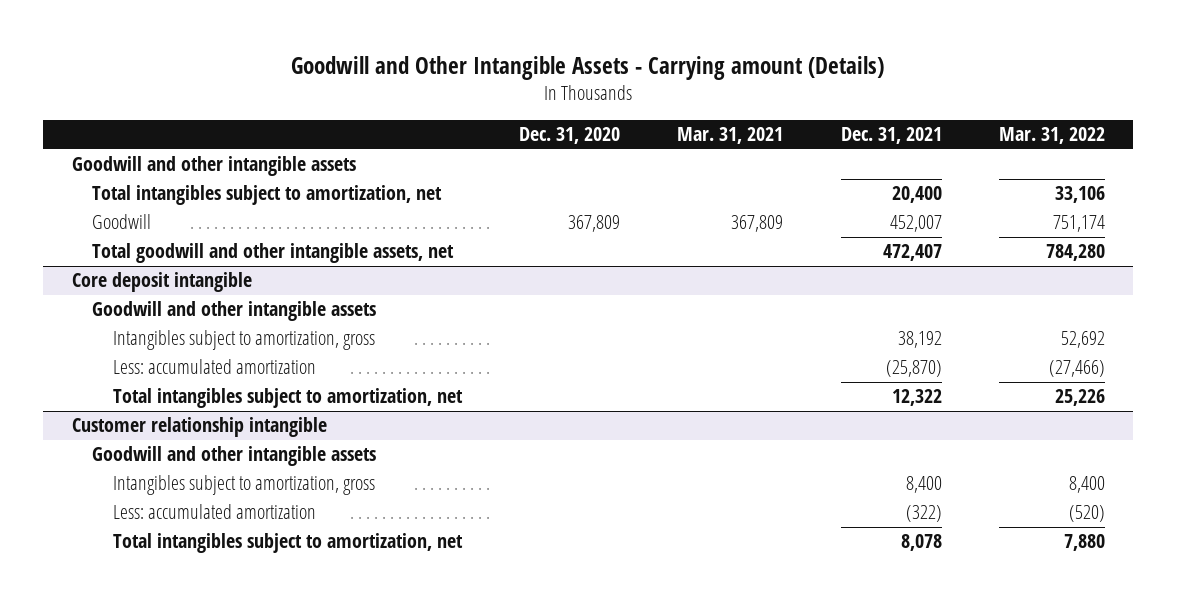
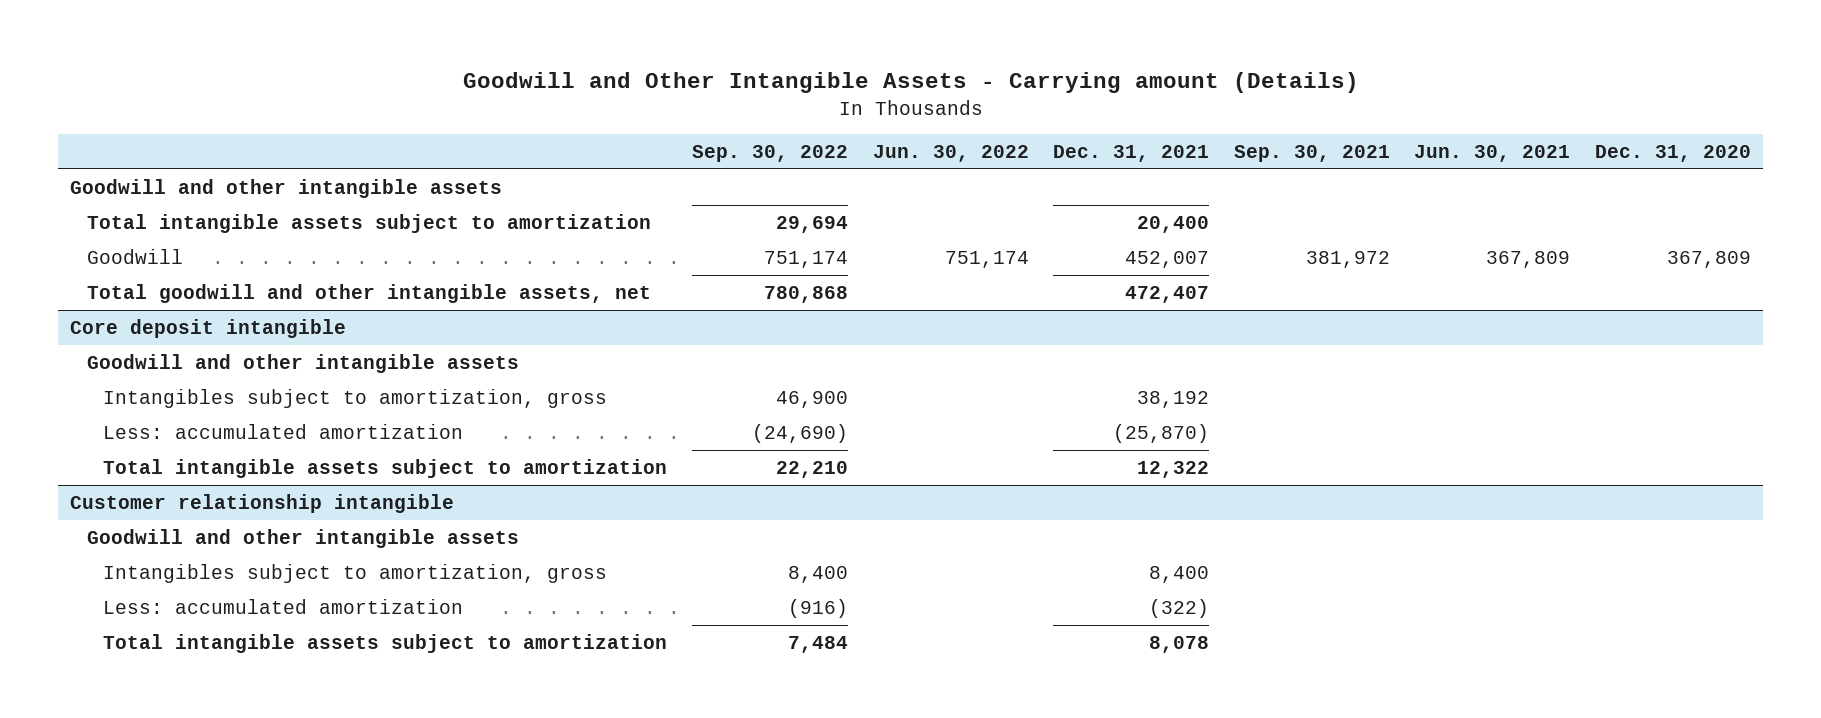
- | Dec. 31, 2020 | Mar. 31, 2021 | Dec. 31, 2021 | Mar. 31, 2022
+ | Sep. 30, 2022 | Jun. 30, 2022 | Dec. 31, 2021 | Sep. 30, 2021 | Jun. 30, 2021 | Dec. 31, 2020
- Total intangibles subject to amortization, net | | | 20,400 | 33,106
+ Total intangible assets subject to amortization | 29,694 | | 20,400 | | |
@ Core deposit intangible
- Total intangibles subject to amortization, net | | | 12,322 | 25,226
+ Total intangible assets subject to amortization | 22,210 | | 12,322 | | |
@ Customer relationship intangible
- Total intangibles subject to amortization, net | | | 8,078 | 7,880
+ Total intangible assets subject to amortization | 7,484 | | 8,078 | | |

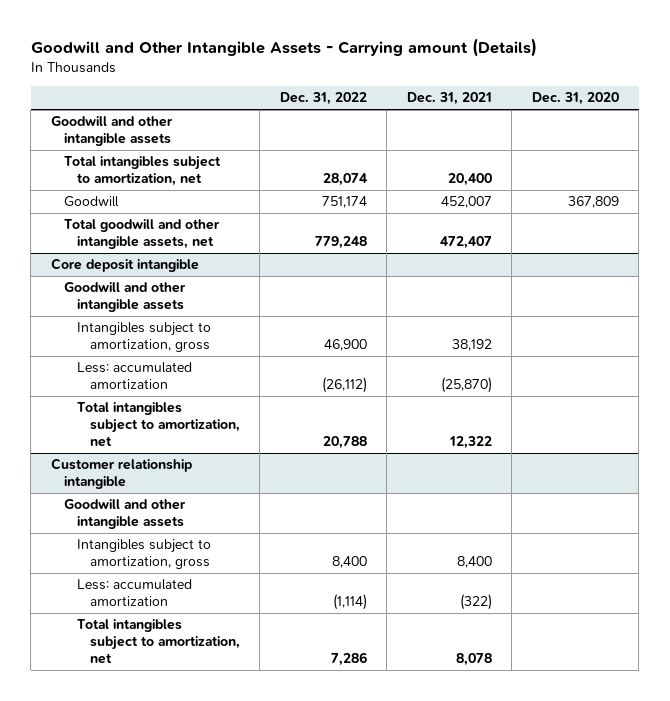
- | Sep. 30, 2022 | Jun. 30, 2022 | Dec. 31, 2021 | Sep. 30, 2021 | Jun. 30, 2021 | Dec. 31, 2020
+ | Dec. 31, 2022 | Dec. 31, 2021 | Dec. 31, 2020
- Total intangible assets subject to amortization | 29,694 | | 20,400 | | |
+ Total intangibles subject to amortization, net | 28,074 | 20,400 |
@ Core deposit intangible
- Total intangible assets subject to amortization | 22,210 | | 12,322 | | |
+ Total intangibles subject to amortization, net | 20,788 | 12,322 |
@ Customer relationship intangible
- Total intangible assets subject to amortization | 7,484 | | 8,078 | | |
+ Total intangibles subject to amortization, net | 7,286 | 8,078 |

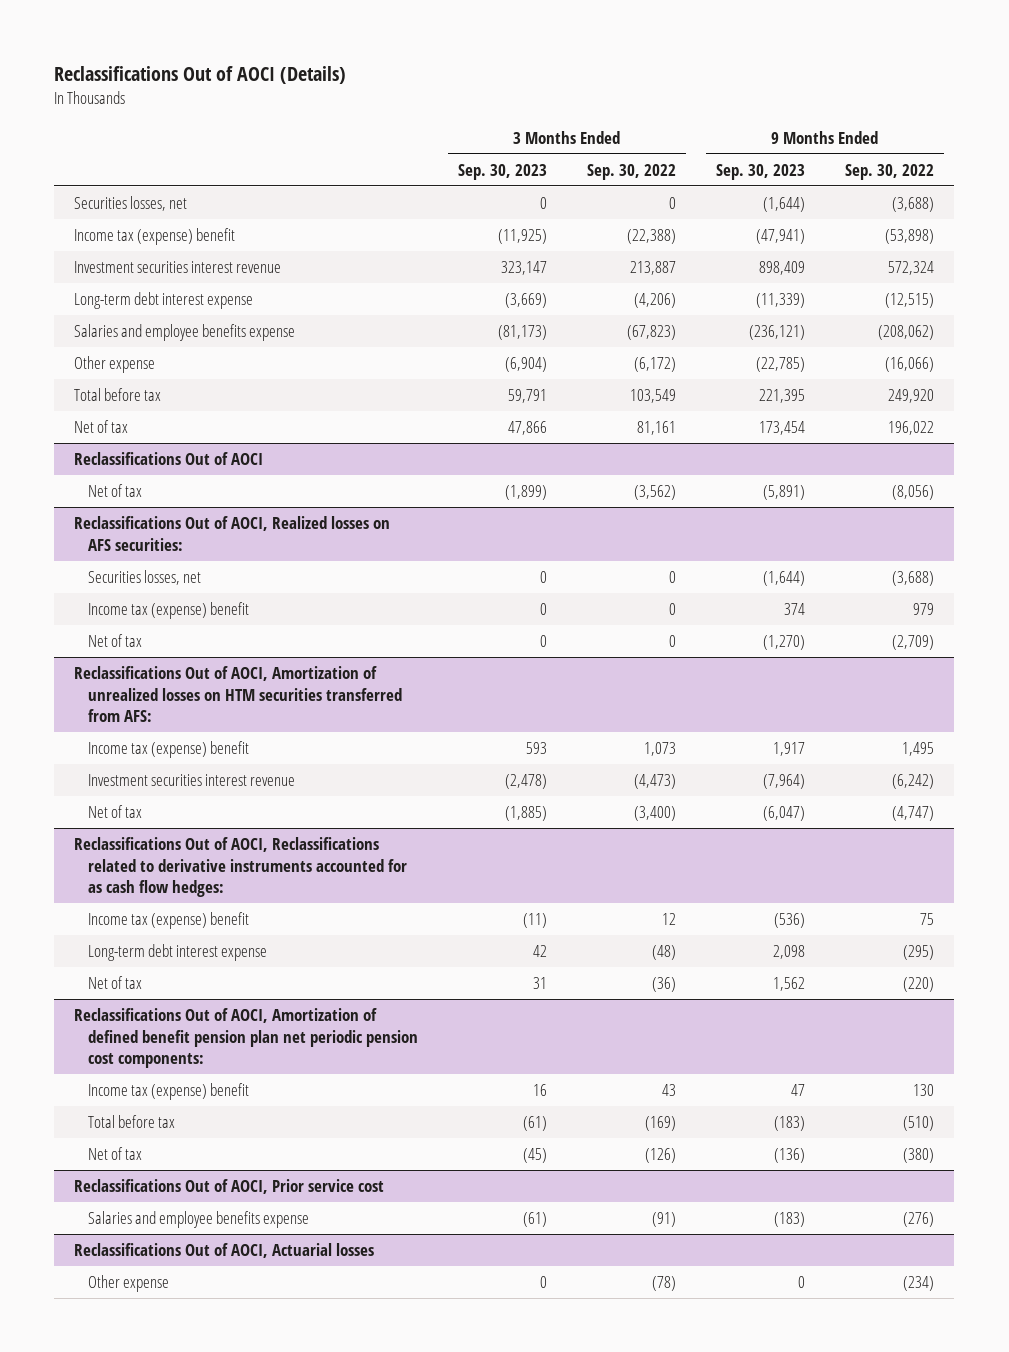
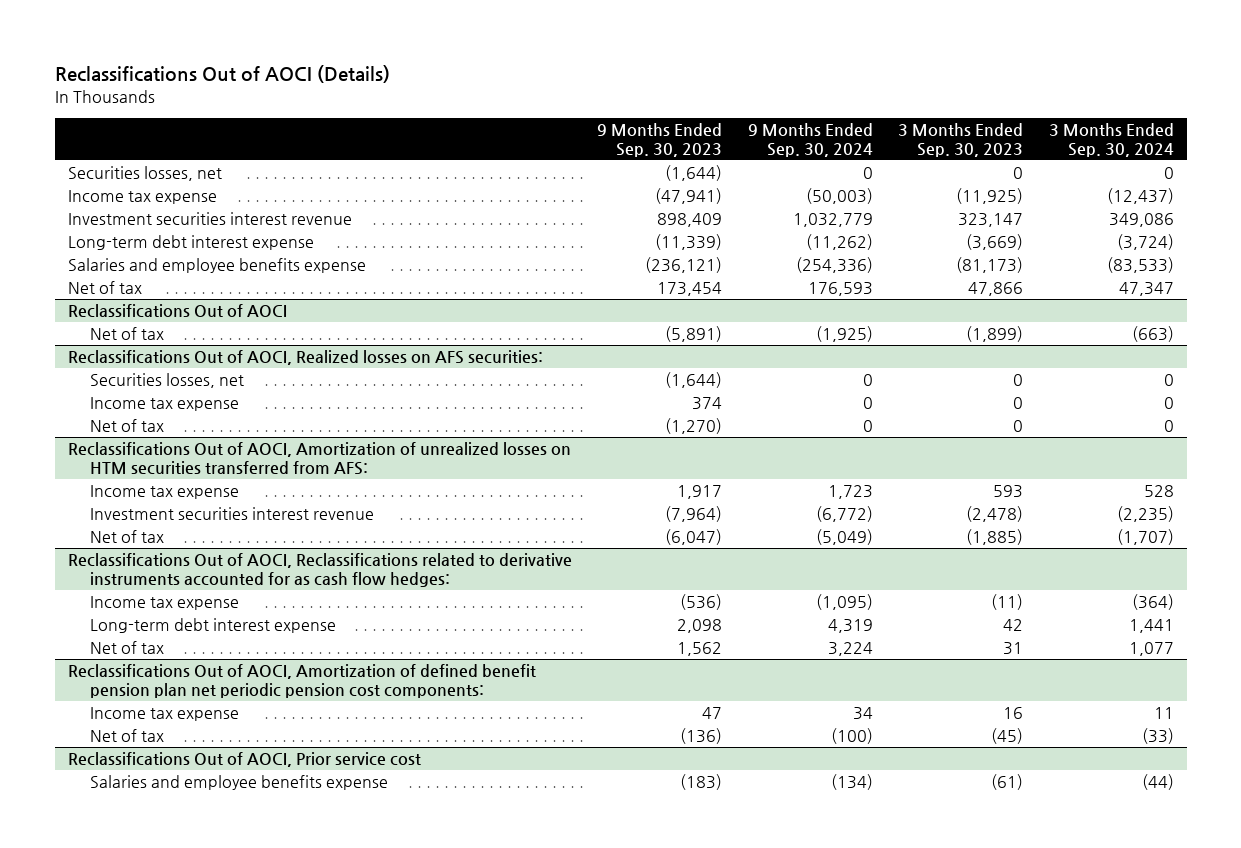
- | 3 Months Ended Sep. 30, 2023 | 3 Months Ended Sep. 30, 2022 | 9 Months Ended Sep. 30, 2023 | 9 Months Ended Sep. 30, 2022
+ | 9 Months Ended Sep. 30, 2023 | 9 Months Ended Sep. 30, 2024 | 3 Months Ended Sep. 30, 2023 | 3 Months Ended Sep. 30, 2024
- Income tax (expense) benefit | (11,925) | (22,388) | (47,941) | (53,898)
+ Income tax expense | (47,941) | (50,003) | (11,925) | (12,437)
- Other expense | (6,904) | (6,172) | (22,785) | (16,066)
- Total before tax | 59,791 | 103,549 | 221,395 | 249,920
@ Reclassifications Out of AOCI, Realized losses on AFS securities:
- Income tax (expense) benefit | 0 | 0 | 374 | 979
+ Income tax expense | 374 | 0 | 0 | 0
@ Reclassifications Out of AOCI, Amortization of unrealized losses on HTM securities transferred from AFS:
- Income tax (expense) benefit | 593 | 1,073 | 1,917 | 1,495
+ Income tax expense | 1,917 | 1,723 | 593 | 528
@ Reclassifications Out of AOCI, Reclassifications related to derivative instruments accounted for as cash flow hedges:
- Income tax (expense) benefit | (11) | 12 | (536) | 75
+ Income tax expense | (536) | (1,095) | (11) | (364)
@ Reclassifications Out of AOCI, Amortization of defined benefit pension plan net periodic pension cost components:
- Income tax (expense) benefit | 16 | 43 | 47 | 130
- Total before tax | (61) | (169) | (183) | (510)
+ Income tax expense | 47 | 34 | 16 | 11
- Reclassifications Out of AOCI, Actuarial losses
- Other expense | 0 | (78) | 0 | (234)

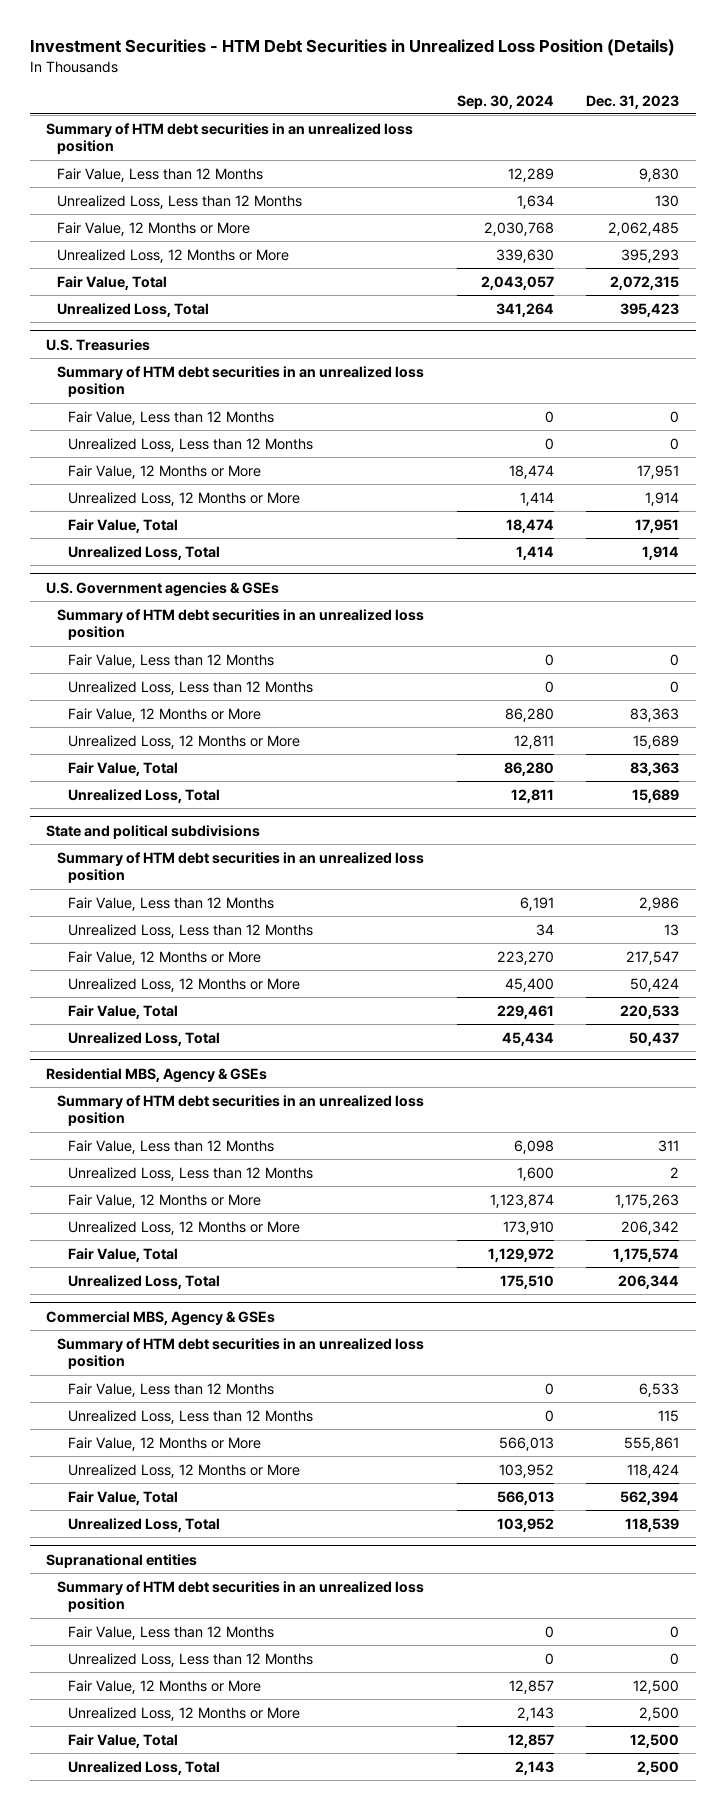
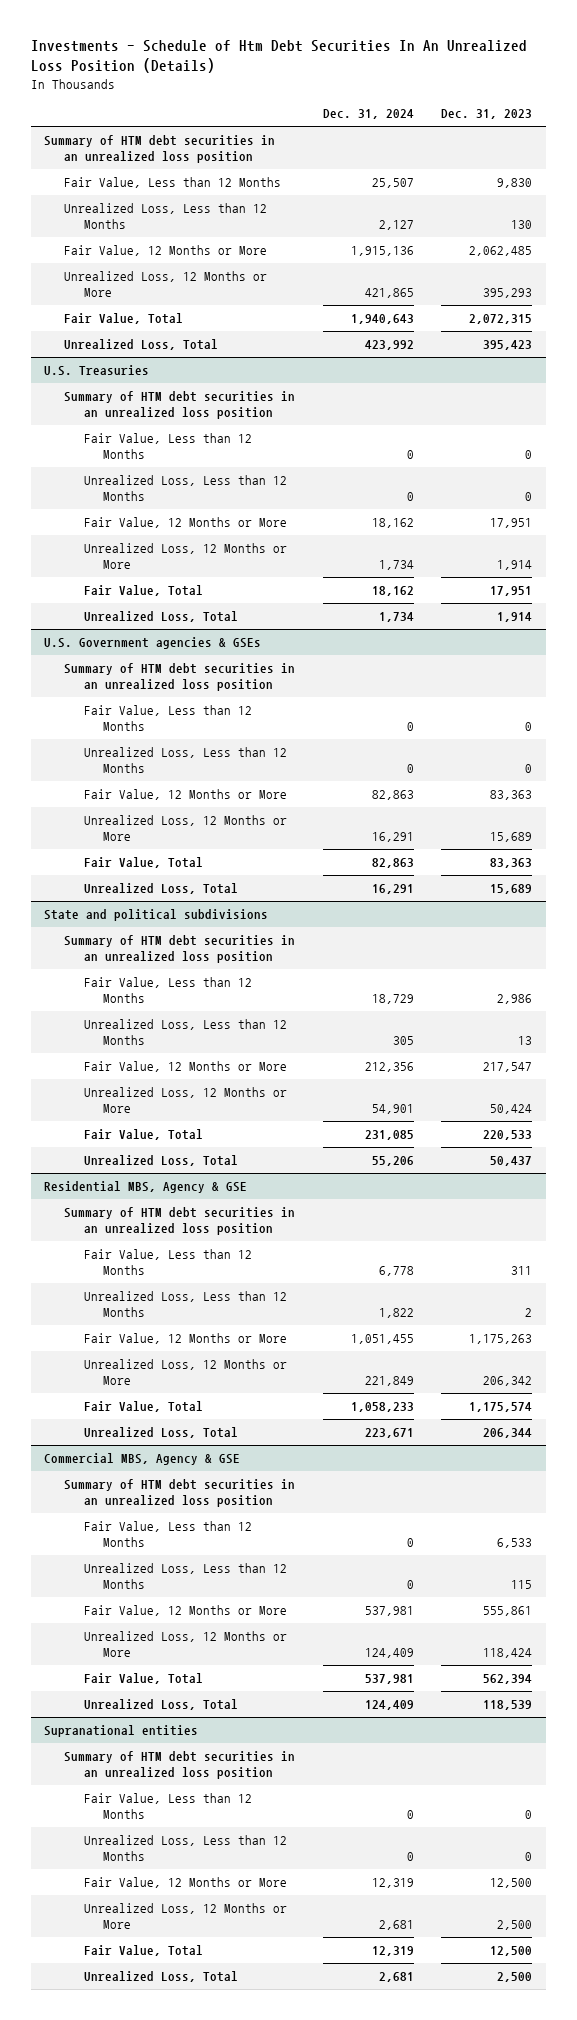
- Investment Securities - HTM Debt Securities in Unrealized Loss Position (Details)
+ Investments - Schedule of Htm Debt Securities In An Unrealized Loss Position (Details)
- | Sep. 30, 2024 | Dec. 31, 2023
+ | Dec. 31, 2024 | Dec. 31, 2023
- Residential MBS, Agency & GSEs
+ Residential MBS, Agency & GSE
- Commercial MBS, Agency & GSEs
+ Commercial MBS, Agency & GSE

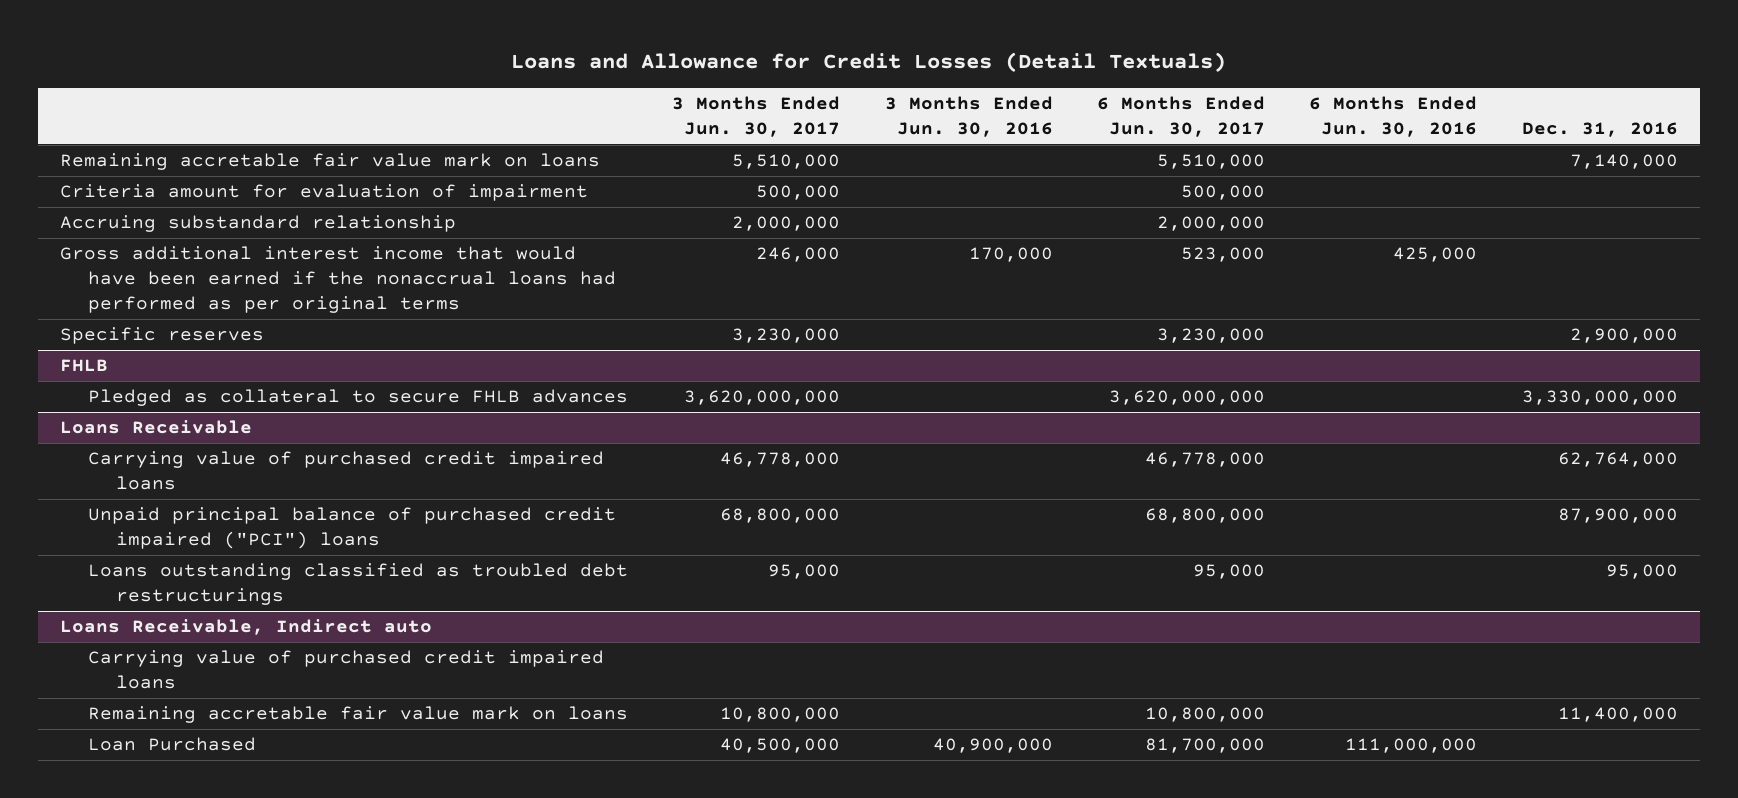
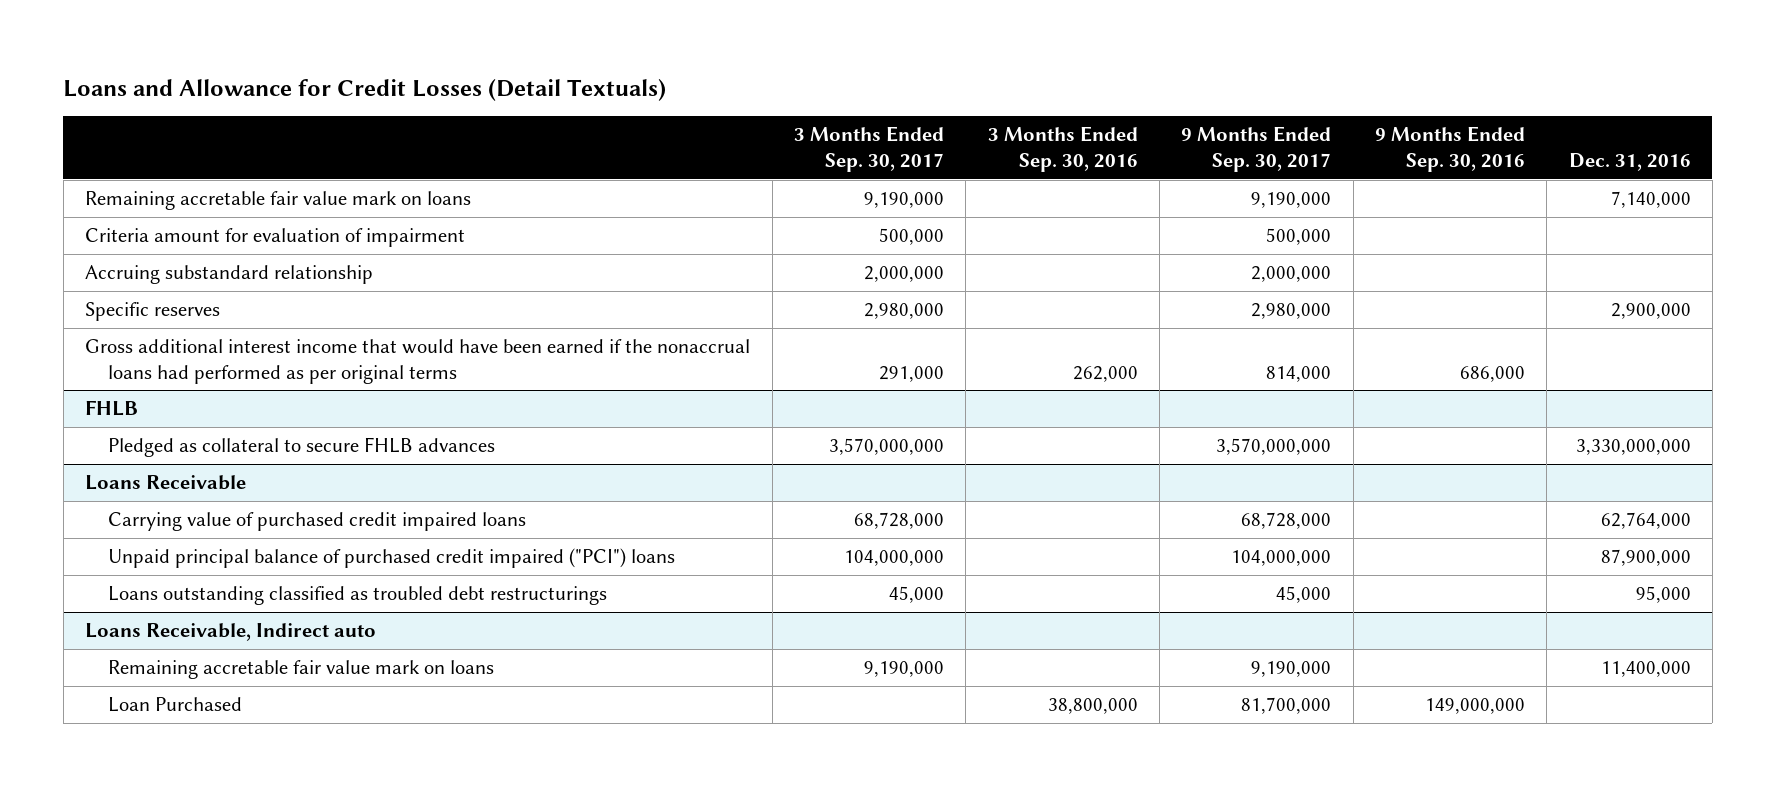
- | 3 Months Ended Jun. 30, 2017 | 3 Months Ended Jun. 30, 2016 | 6 Months Ended Jun. 30, 2017 | 6 Months Ended Jun. 30, 2016 | Dec. 31, 2016
+ | 3 Months Ended Sep. 30, 2017 | 3 Months Ended Sep. 30, 2016 | 9 Months Ended Sep. 30, 2017 | 9 Months Ended Sep. 30, 2016 | Dec. 31, 2016
moved down: Gross additional interest income that would have been earned if the nonaccrual loans had performed as per original terms | 291,000 | 262,000 | 814,000 | 686,000 |
@ Loans Receivable, Indirect auto
- Carrying value of purchased credit impaired loans

